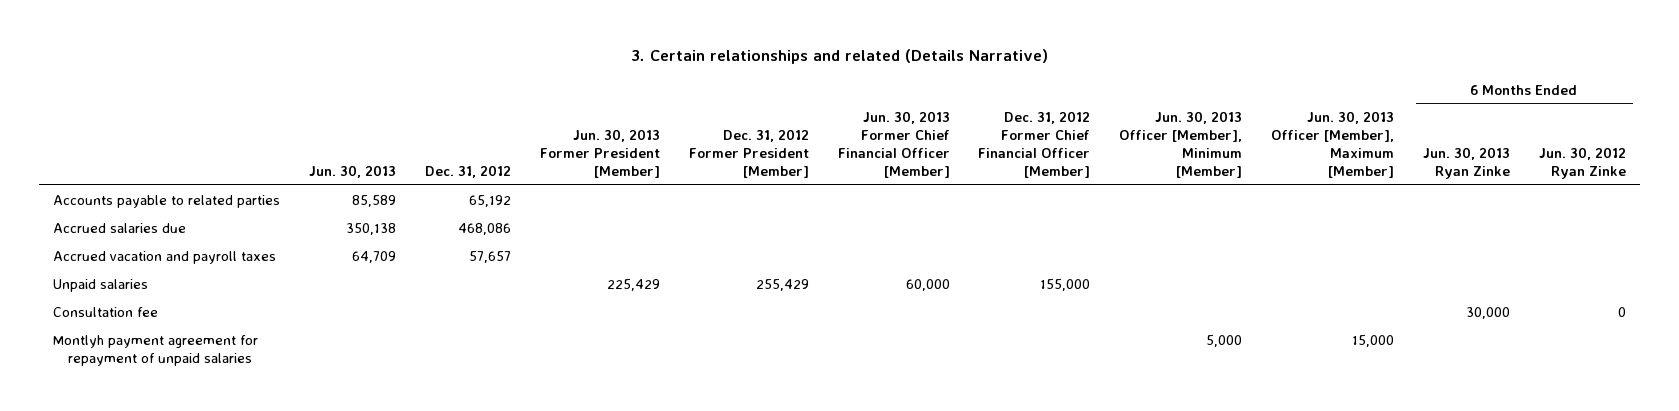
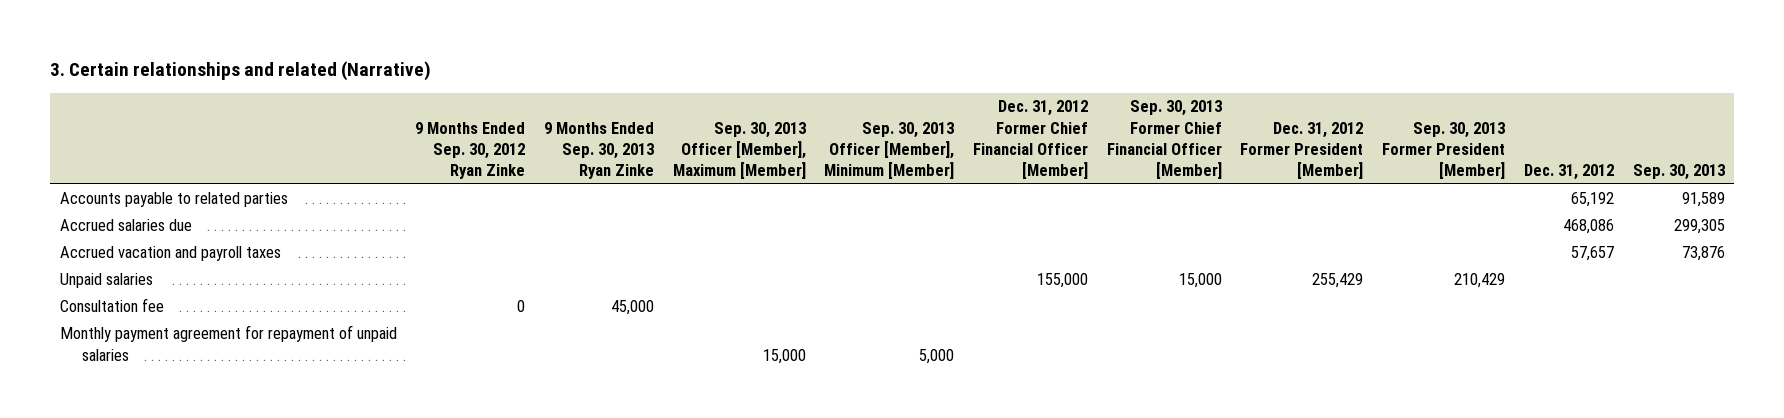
- 3. Certain relationships and related (Details Narrative)
+ 3. Certain relationships and related (Narrative)
- | Jun. 30, 2013 | Dec. 31, 2012 | Jun. 30, 2013 Former President [Member] | Dec. 31, 2012 Former President [Member] | Jun. 30, 2013 Former Chief Financial Officer [Member] | Dec. 31, 2012 Former Chief Financial Officer [Member] | Jun. 30, 2013 Officer [Member], Minimum [Member] | Jun. 30, 2013 Officer [Member], Maximum [Member] | 6 Months Ended Jun. 30, 2013 Ryan Zinke | 6 Months Ended Jun. 30, 2012 Ryan Zinke
+ | 9 Months Ended Sep. 30, 2012 Ryan Zinke | 9 Months Ended Sep. 30, 2013 Ryan Zinke | Sep. 30, 2013 Officer [Member], Maximum [Member] | Sep. 30, 2013 Officer [Member], Minimum [Member] | Dec. 31, 2012 Former Chief Financial Officer [Member] | Sep. 30, 2013 Former Chief Financial Officer [Member] | Dec. 31, 2012 Former President [Member] | Sep. 30, 2013 Former President [Member] | Dec. 31, 2012 | Sep. 30, 2013
- Montlyh payment agreement for repayment of unpaid salaries | | | | | | | 5,000 | 15,000 | |
+ Monthly payment agreement for repayment of unpaid salaries | | | 15,000 | 5,000 | | | | | |

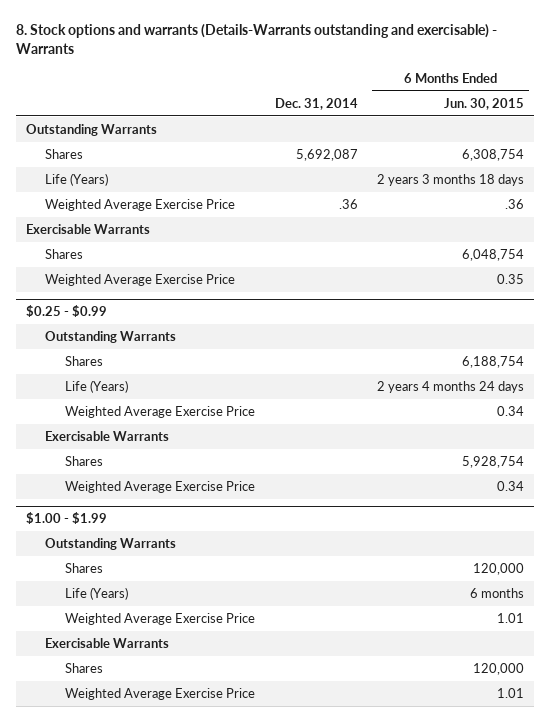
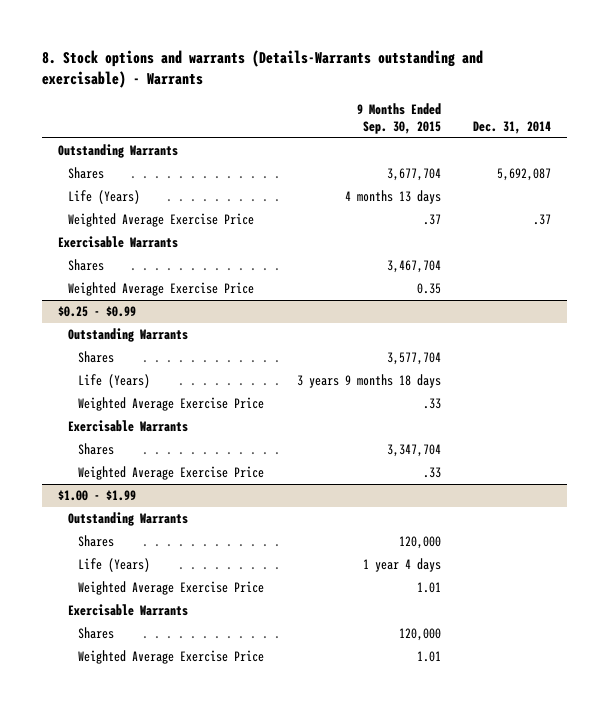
- | Dec. 31, 2014 | 6 Months Ended Jun. 30, 2015
+ | 9 Months Ended Sep. 30, 2015 | Dec. 31, 2014
- Weighted Average Exercise Price | .36 | .36
+ Weighted Average Exercise Price | .37 | .37

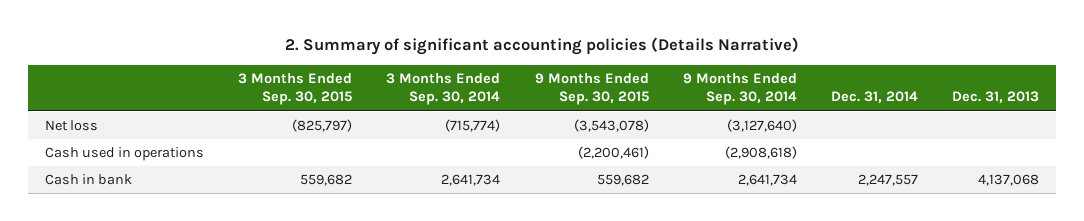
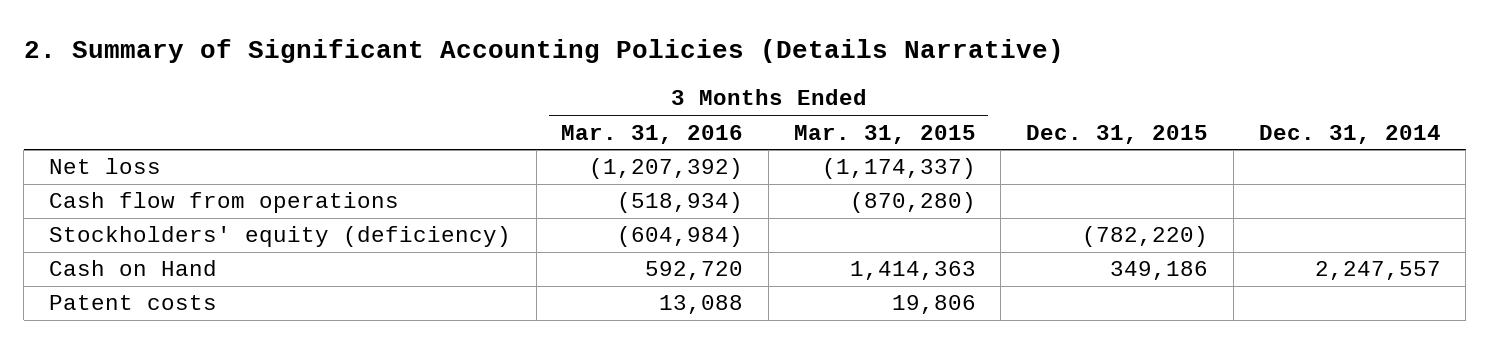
- 2. Summary of significant accounting policies (Details Narrative)
+ 2. Summary of Significant Accounting Policies (Details Narrative)
- | 3 Months Ended Sep. 30, 2015 | 3 Months Ended Sep. 30, 2014 | 9 Months Ended Sep. 30, 2015 | 9 Months Ended Sep. 30, 2014 | Dec. 31, 2014 | Dec. 31, 2013
+ | 3 Months Ended Mar. 31, 2016 | 3 Months Ended Mar. 31, 2015 | Dec. 31, 2015 | Dec. 31, 2014
- Cash used in operations | | | (2,200,461) | (2,908,618) | |
- Cash in bank | 559,682 | 2,641,734 | 559,682 | 2,641,734 | 2,247,557 | 4,137,068
+ Cash flow from operations | (518,934) | (870,280) | |
+ Stockholders' equity (deficiency) | (604,984) | | (782,220) |
+ Cash on Hand | 592,720 | 1,414,363 | 349,186 | 2,247,557
+ Patent costs | 13,088 | 19,806 | |

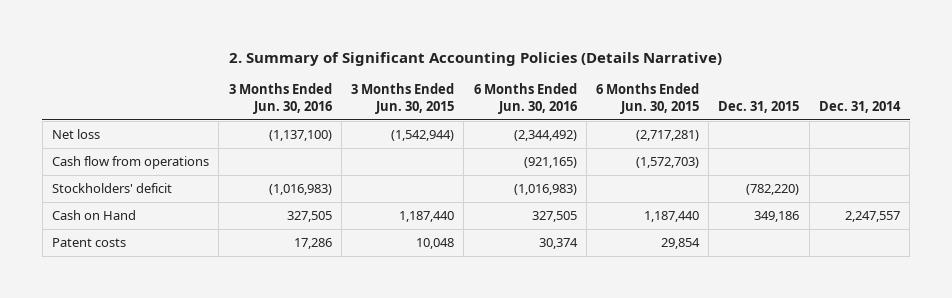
- | 3 Months Ended Mar. 31, 2016 | 3 Months Ended Mar. 31, 2015 | Dec. 31, 2015 | Dec. 31, 2014
+ | 3 Months Ended Jun. 30, 2016 | 3 Months Ended Jun. 30, 2015 | 6 Months Ended Jun. 30, 2016 | 6 Months Ended Jun. 30, 2015 | Dec. 31, 2015 | Dec. 31, 2014
- Stockholders' equity (deficiency) | (604,984) | | (782,220) |
+ Stockholders' deficit | (1,016,983) | | (1,016,983) | | (782,220) |

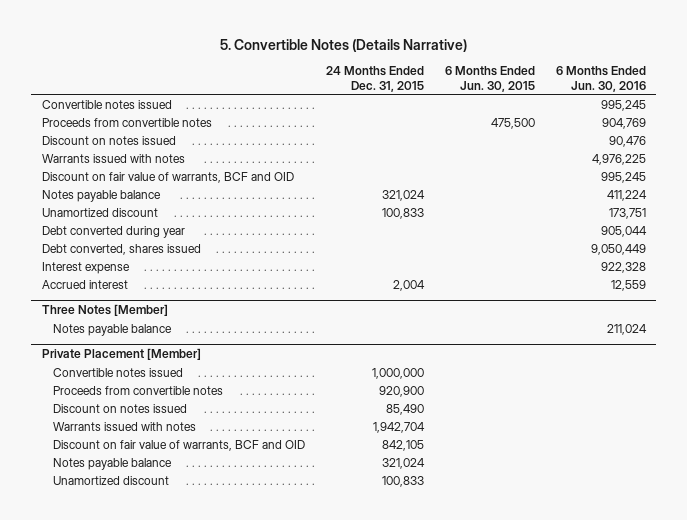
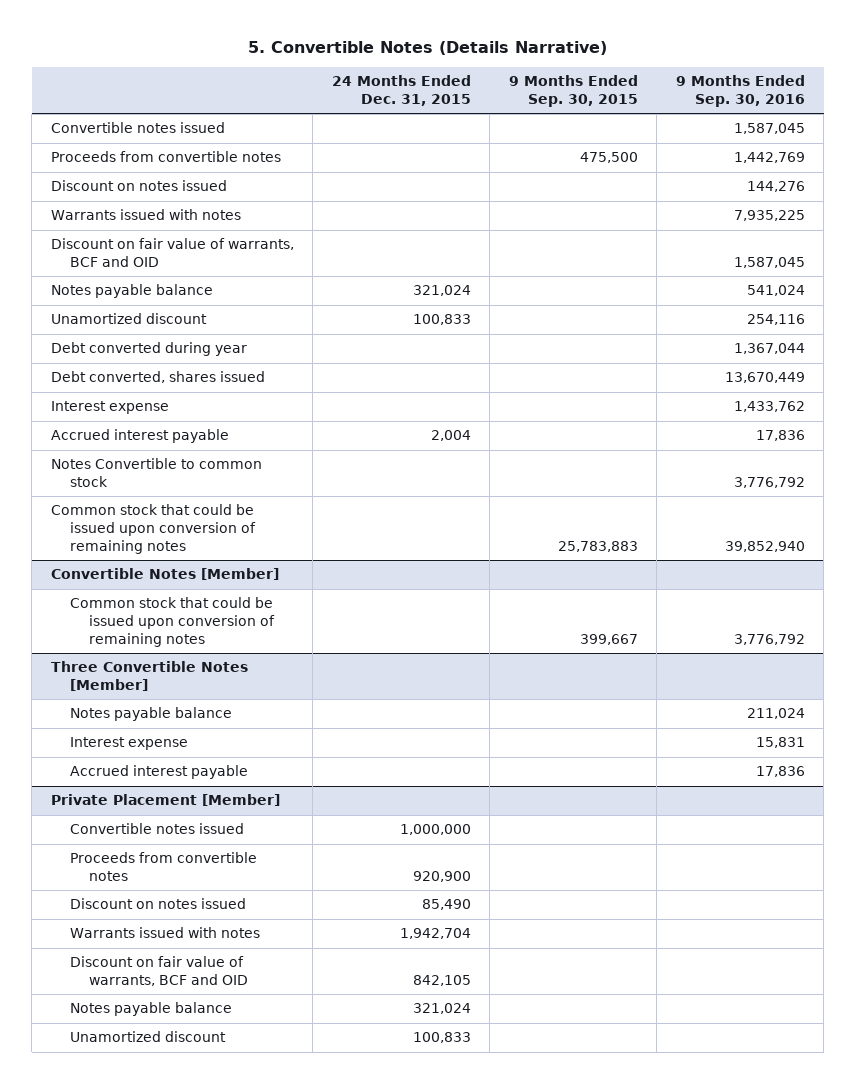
- | 24 Months Ended Dec. 31, 2015 | 6 Months Ended Jun. 30, 2015 | 6 Months Ended Jun. 30, 2016
+ | 24 Months Ended Dec. 31, 2015 | 9 Months Ended Sep. 30, 2015 | 9 Months Ended Sep. 30, 2016
- Accrued interest | 2,004 | | 12,559
- Three Notes [Member]
- Notes payable balance | | | 211,024
+ Accrued interest payable | 2,004 | | 17,836
+ Notes Convertible to common stock | | | 3,776,792
+ Common stock that could be issued upon conversion of remaining notes | | 25,783,883 | 39,852,940
+ Convertible Notes [Member]
+ Common stock that could be issued upon conversion of remaining notes | | 399,667 | 3,776,792
+ Three Convertible Notes [Member]
+ Notes payable balance | | | 211,024
+ Interest expense | | | 15,831
+ Accrued interest payable | | | 17,836

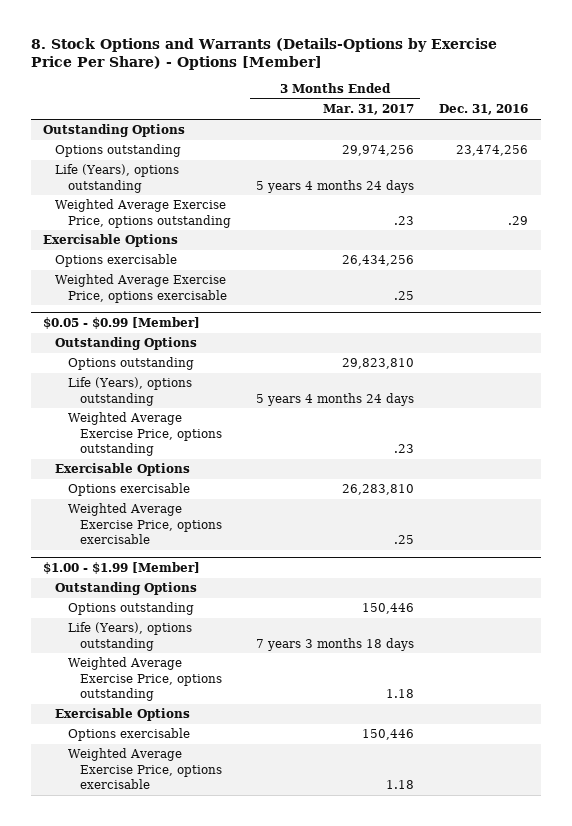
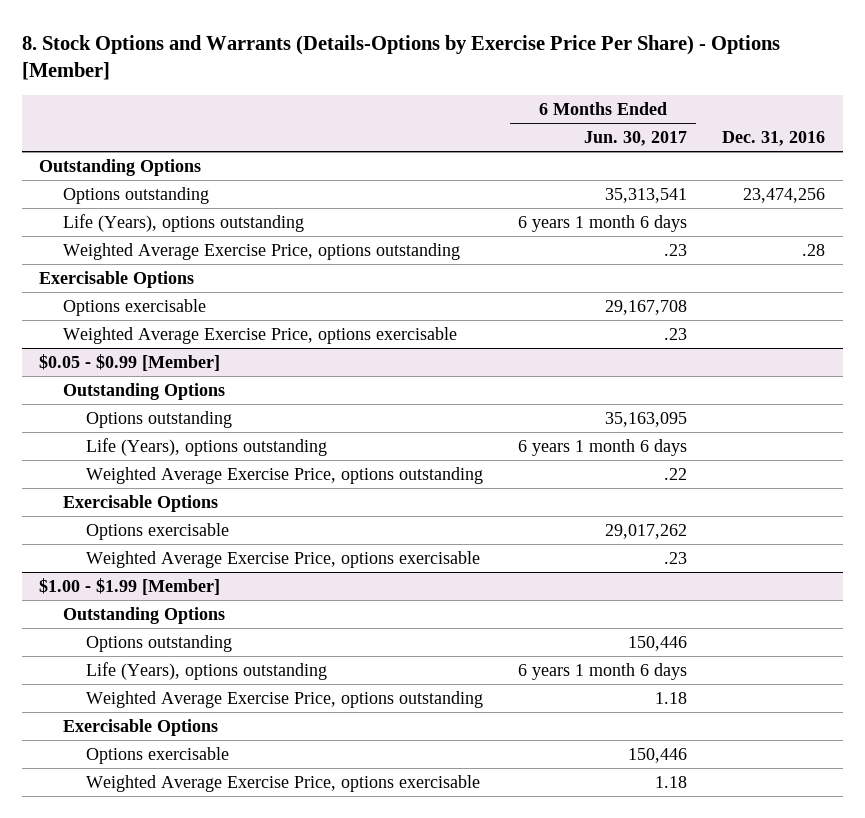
- | 3 Months Ended Mar. 31, 2017 | Dec. 31, 2016
+ | 6 Months Ended Jun. 30, 2017 | Dec. 31, 2016
- Weighted Average Exercise Price, options outstanding | .23 | .29
+ Weighted Average Exercise Price, options outstanding | .23 | .28

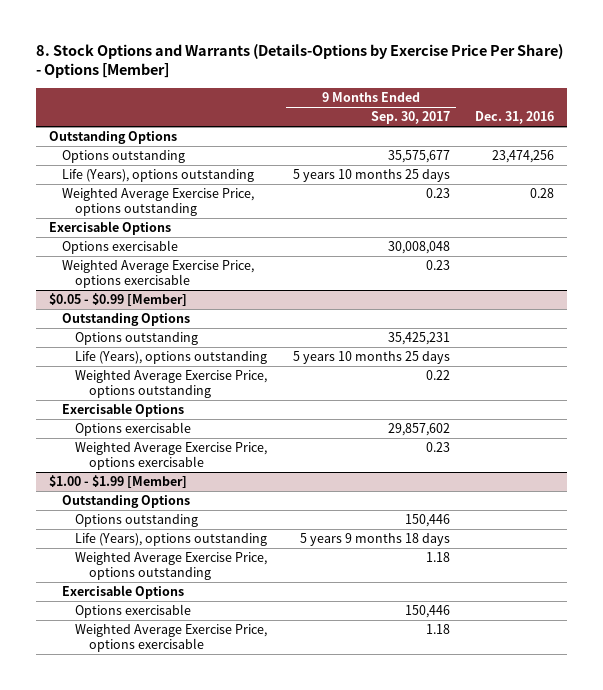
- | 6 Months Ended Jun. 30, 2017 | Dec. 31, 2016
+ | 9 Months Ended Sep. 30, 2017 | Dec. 31, 2016
- Weighted Average Exercise Price, options outstanding | .23 | .28
+ Weighted Average Exercise Price, options outstanding | 0.23 | 0.28

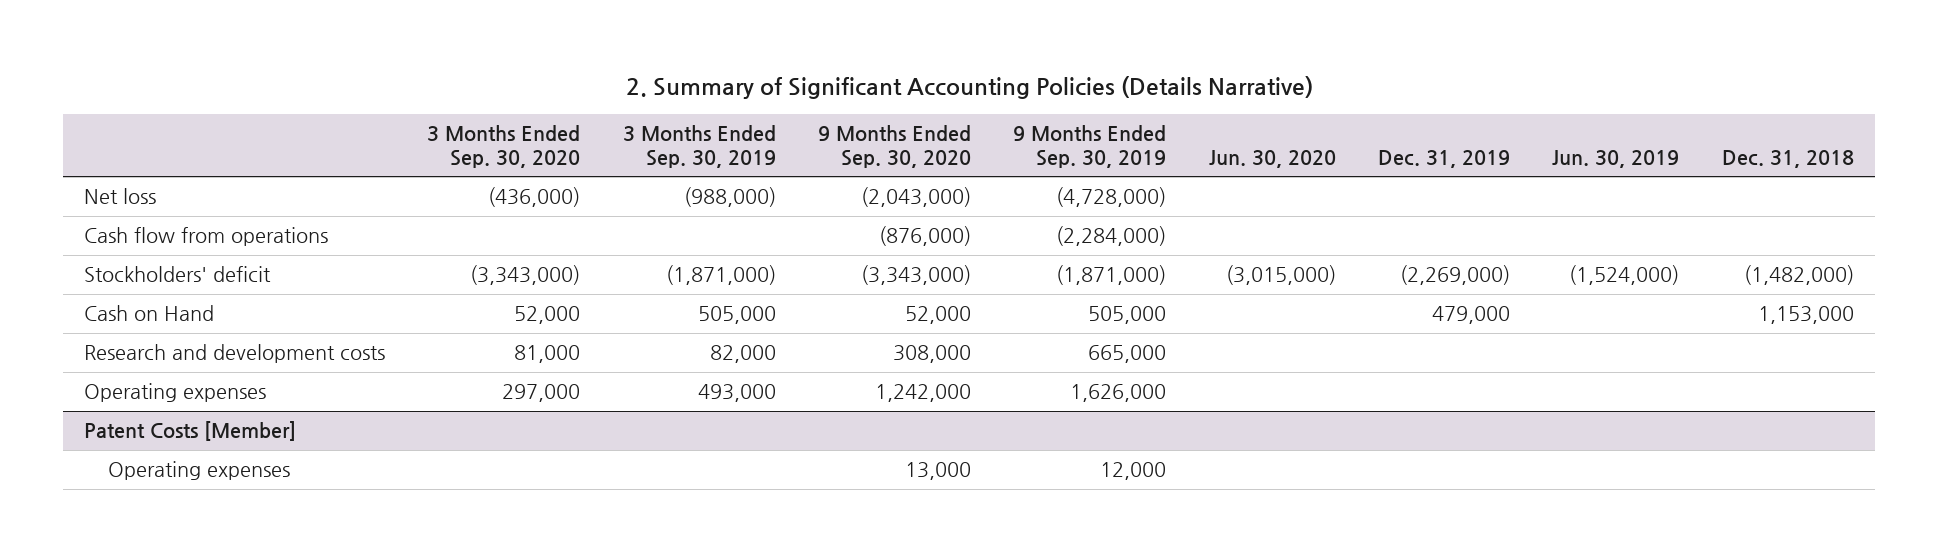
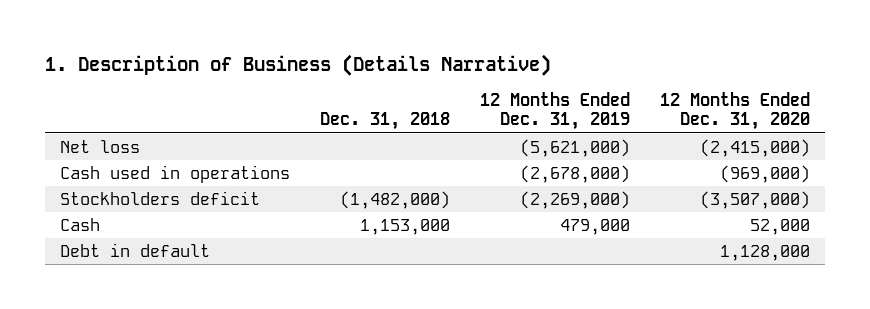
- 2. Summary of Significant Accounting Policies (Details Narrative)
+ 1. Description of Business (Details Narrative)
- | 3 Months Ended Sep. 30, 2020 | 3 Months Ended Sep. 30, 2019 | 9 Months Ended Sep. 30, 2020 | 9 Months Ended Sep. 30, 2019 | Jun. 30, 2020 | Dec. 31, 2019 | Jun. 30, 2019 | Dec. 31, 2018
+ | Dec. 31, 2018 | 12 Months Ended Dec. 31, 2019 | 12 Months Ended Dec. 31, 2020
- Cash flow from operations | | | (876,000) | (2,284,000) | | | |
- Stockholders' deficit | (3,343,000) | (1,871,000) | (3,343,000) | (1,871,000) | (3,015,000) | (2,269,000) | (1,524,000) | (1,482,000)
- Cash on Hand | 52,000 | 505,000 | 52,000 | 505,000 | | 479,000 | | 1,153,000
- Research and development costs | 81,000 | 82,000 | 308,000 | 665,000 | | | |
- Operating expenses | 297,000 | 493,000 | 1,242,000 | 1,626,000 | | | |
- Patent Costs [Member]
- Operating expenses | | | 13,000 | 12,000 | | | |
+ Cash used in operations | | (2,678,000) | (969,000)
+ Stockholders deficit | (1,482,000) | (2,269,000) | (3,507,000)
+ Cash | 1,153,000 | 479,000 | 52,000
+ Debt in default | | | 1,128,000

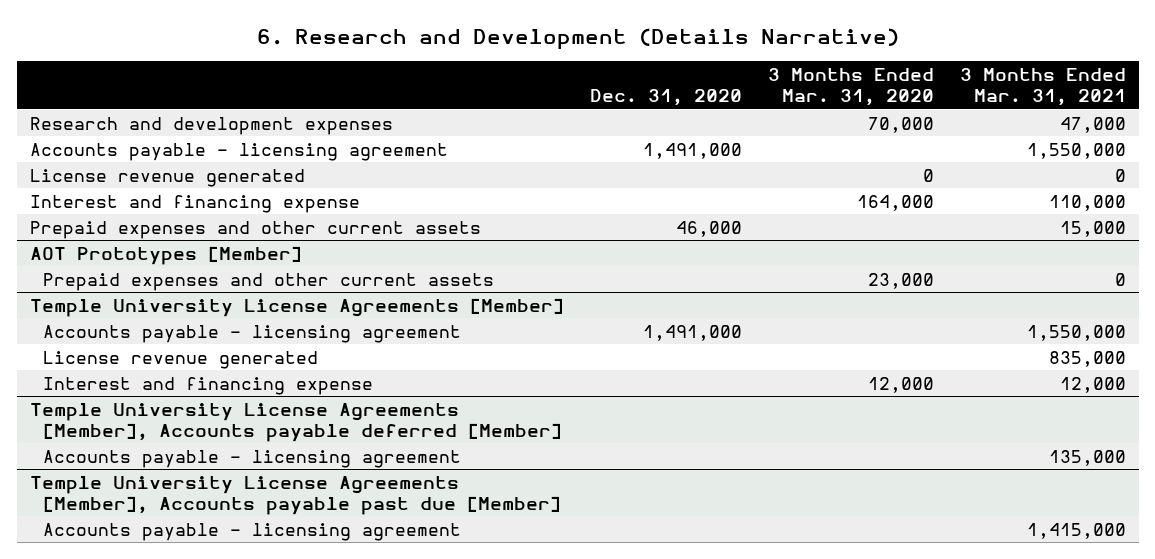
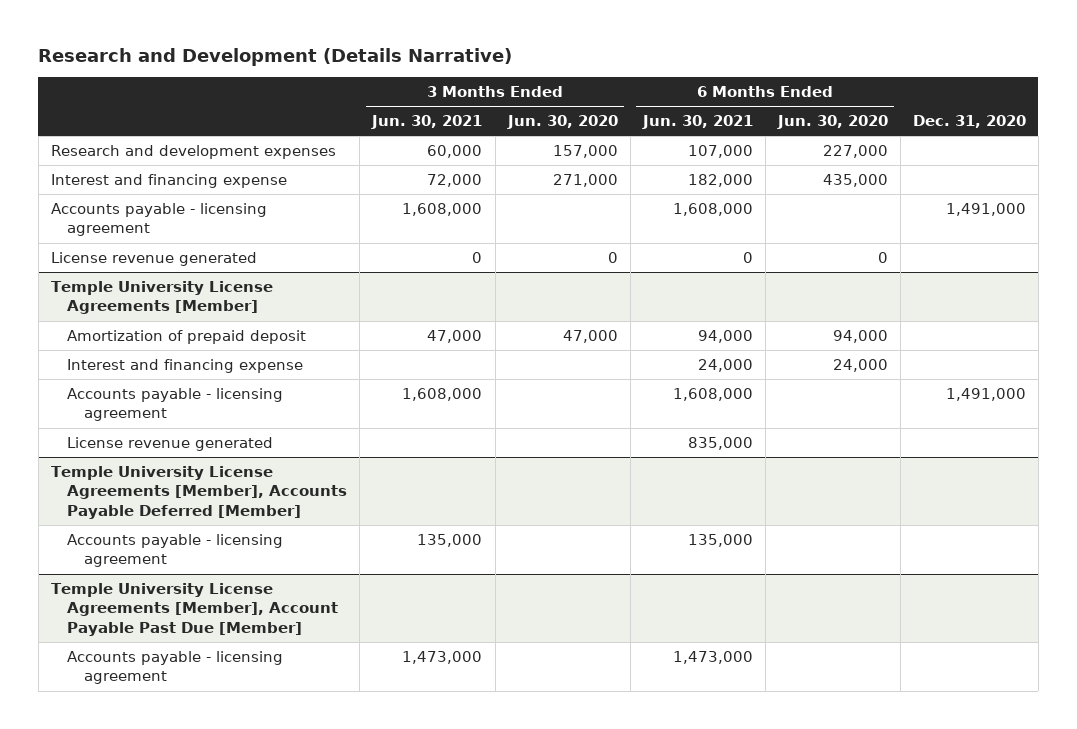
- 6. Research and Development (Details Narrative)
+ Research and Development (Details Narrative)
- | Dec. 31, 2020 | 3 Months Ended Mar. 31, 2020 | 3 Months Ended Mar. 31, 2021
+ | 3 Months Ended Jun. 30, 2021 | 3 Months Ended Jun. 30, 2020 | 6 Months Ended Jun. 30, 2021 | 6 Months Ended Jun. 30, 2020 | Dec. 31, 2020
moved up: Interest and financing expense | 72,000 | 271,000 | 182,000 | 435,000 |
- Prepaid expenses and other current assets | 46,000 | | 15,000
- AOT Prototypes [Member]
- Prepaid expenses and other current assets | | 23,000 | 0
@ Temple University License Agreements [Member]
+ Amortization of prepaid deposit | 47,000 | 47,000 | 94,000 | 94,000 |
moved up: Interest and financing expense | | | 24,000 | 24,000 |
- Temple University License Agreements [Member], Accounts payable deferred [Member]
+ Temple University License Agreements [Member], Accounts Payable Deferred [Member]
- Temple University License Agreements [Member], Accounts payable past due [Member]
+ Temple University License Agreements [Member], Account Payable Past Due [Member]

